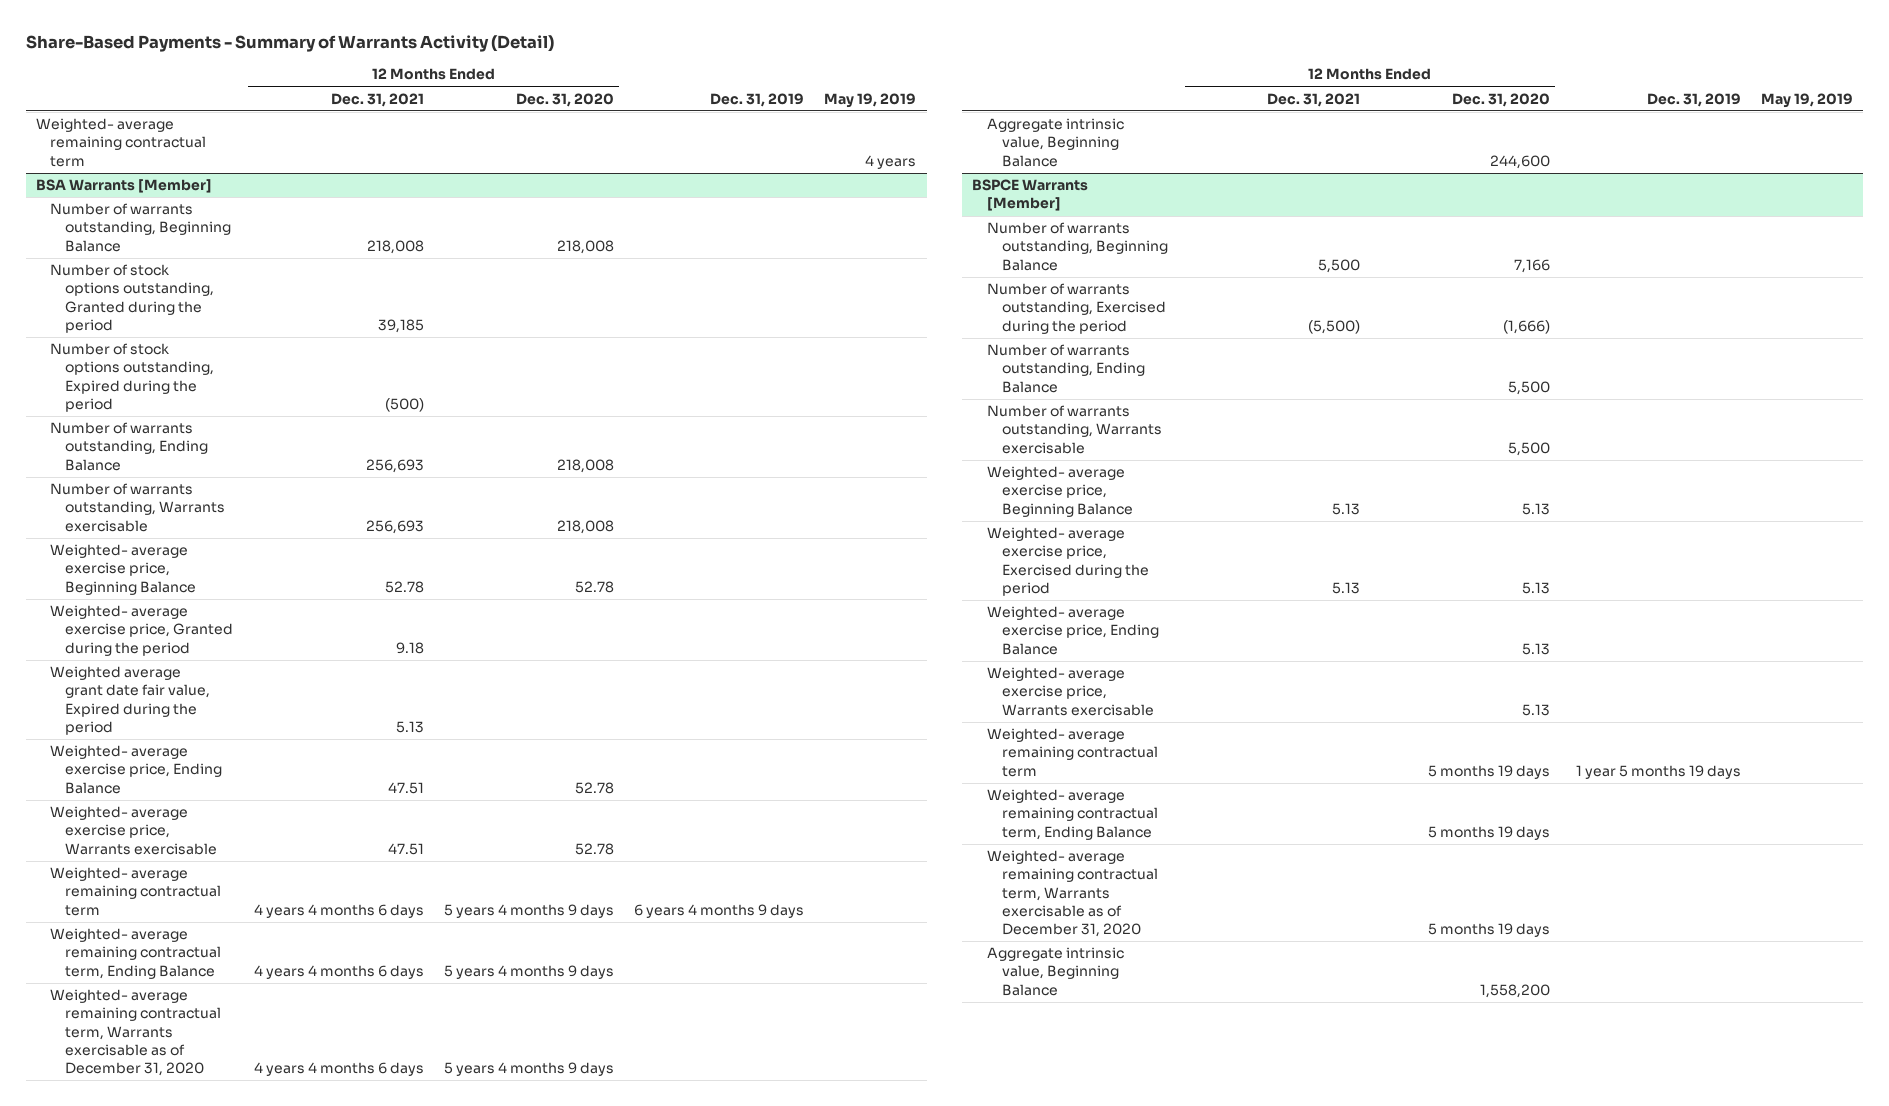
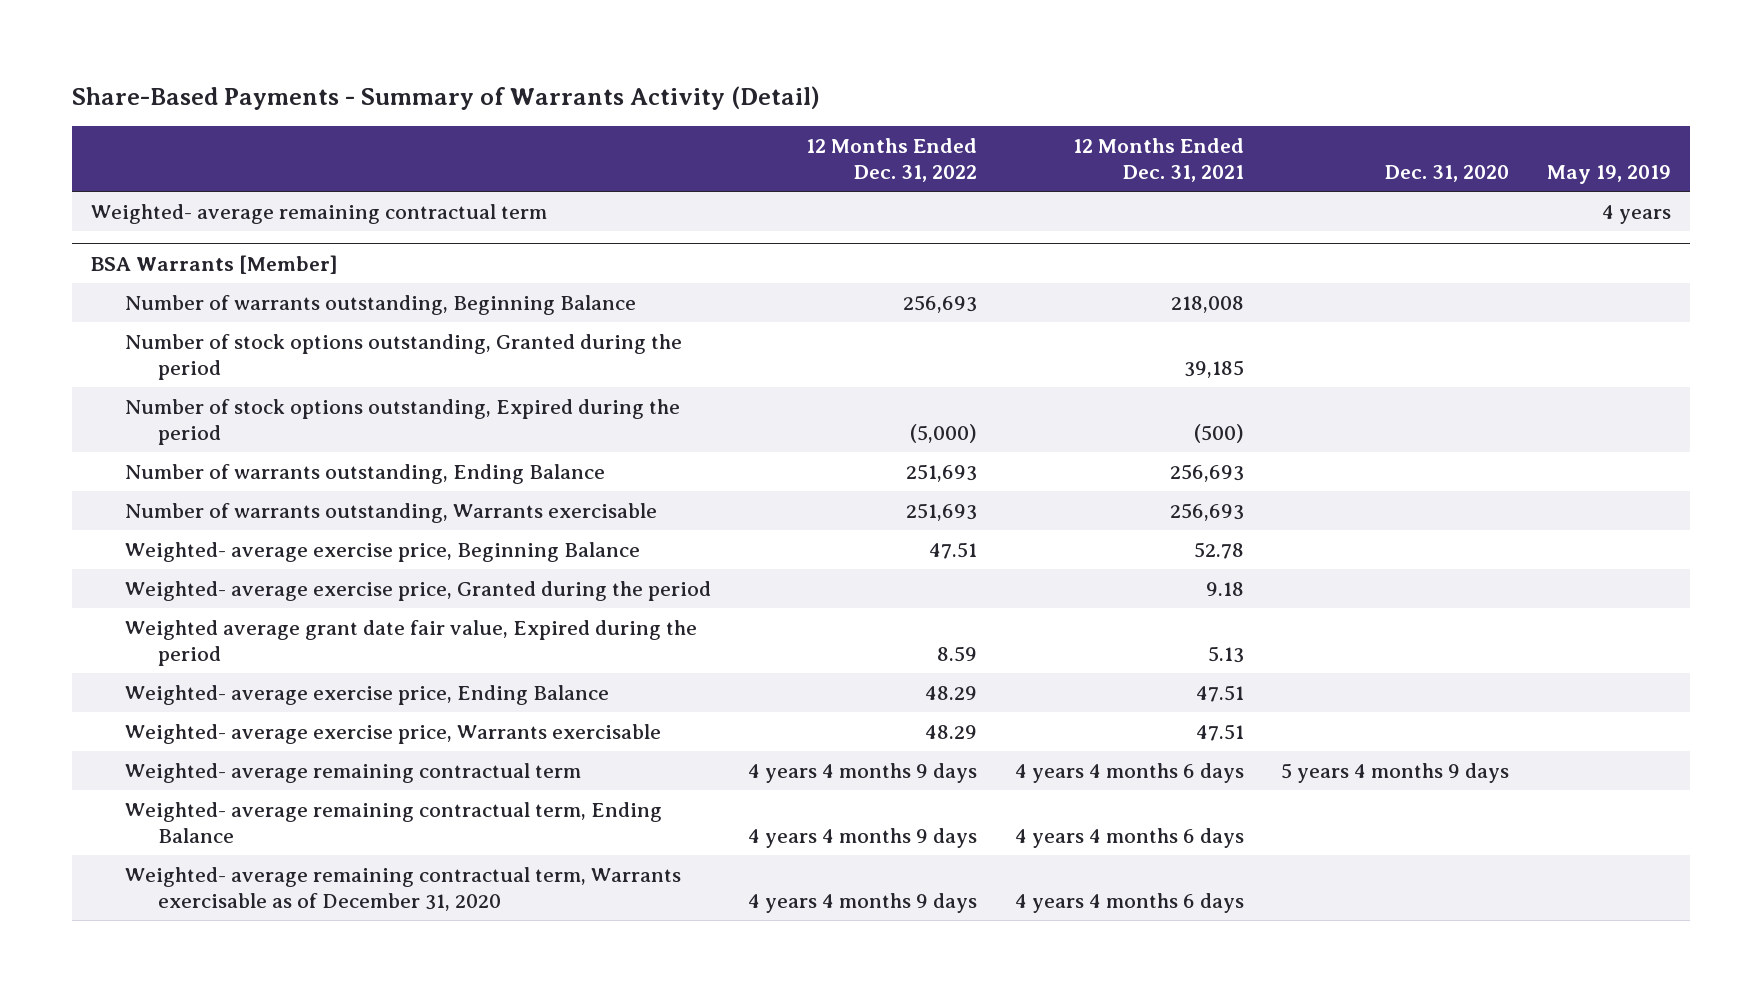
- | 12 Months Ended Dec. 31, 2021 | 12 Months Ended Dec. 31, 2020 | Dec. 31, 2019 | May 19, 2019
+ | 12 Months Ended Dec. 31, 2022 | 12 Months Ended Dec. 31, 2021 | Dec. 31, 2020 | May 19, 2019
@ BSA Warrants [Member]
- Aggregate intrinsic value, Beginning Balance | | 244,600 | |
- BSPCE Warrants [Member]
- Number of warrants outstanding, Beginning Balance | 5,500 | 7,166 | |
- Number of warrants outstanding, Exercised during the period | (5,500) | (1,666) | |
- Number of warrants outstanding, Ending Balance | | 5,500 | |
- Number of warrants outstanding, Warrants exercisable | | 5,500 | |
- Weighted- average exercise price, Beginning Balance | 5.13 | 5.13 | |
- Weighted- average exercise price, Exercised during the period | 5.13 | 5.13 | |
- Weighted- average exercise price, Ending Balance | | 5.13 | |
- Weighted- average exercise price, Warrants exercisable | | 5.13 | |
- Weighted- average remaining contractual term | | 5 months 19 days | 1 year 5 months 19 days |
- Weighted- average remaining contractual term, Ending Balance | | 5 months 19 days | |
- Weighted- average remaining contractual term, Warrants exercisable as of December 31, 2020 | | 5 months 19 days | |
- Aggregate intrinsic value, Beginning Balance | | 1,558,200 | |

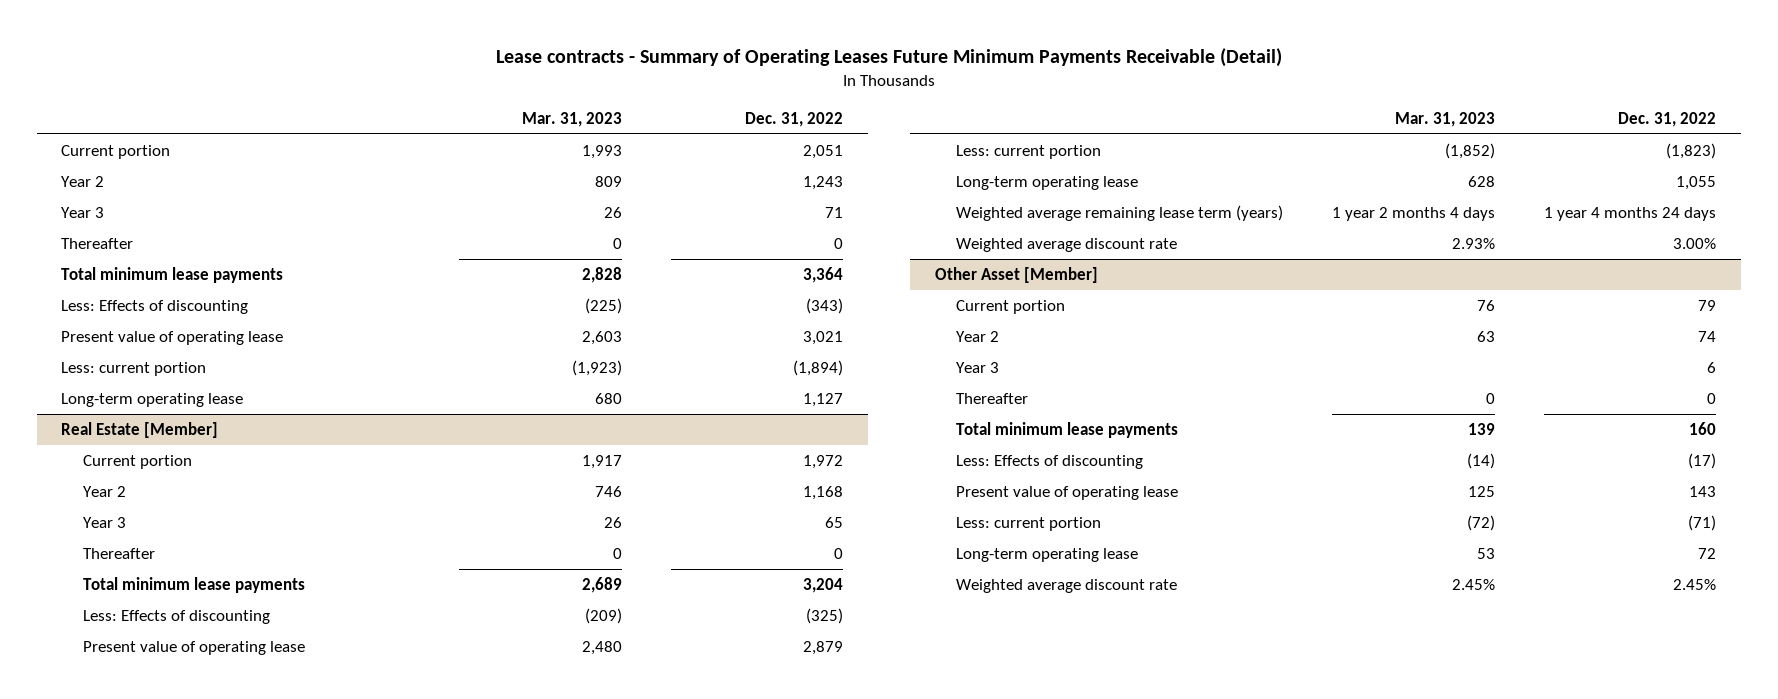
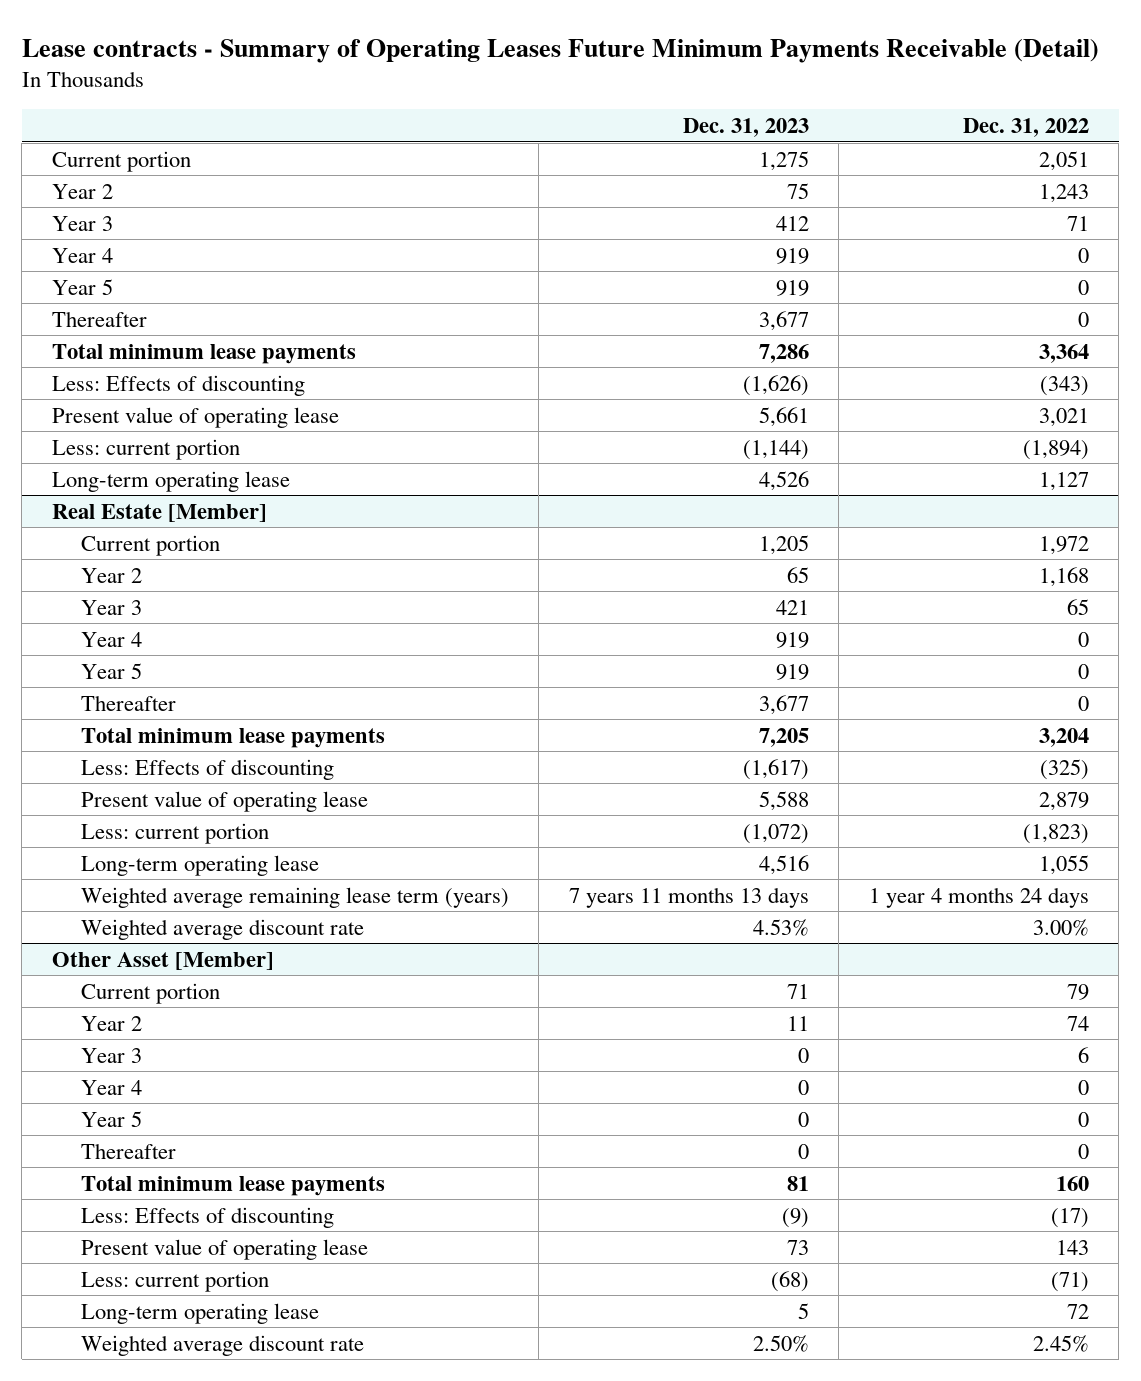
- | Mar. 31, 2023 | Dec. 31, 2022
+ | Dec. 31, 2023 | Dec. 31, 2022
+ Year 4 | 919 | 0
+ Year 5 | 919 | 0
@ Real Estate [Member]
+ Year 4 | 919 | 0
+ Year 5 | 919 | 0
@ Other Asset [Member]
+ Year 4 | 0 | 0
+ Year 5 | 0 | 0

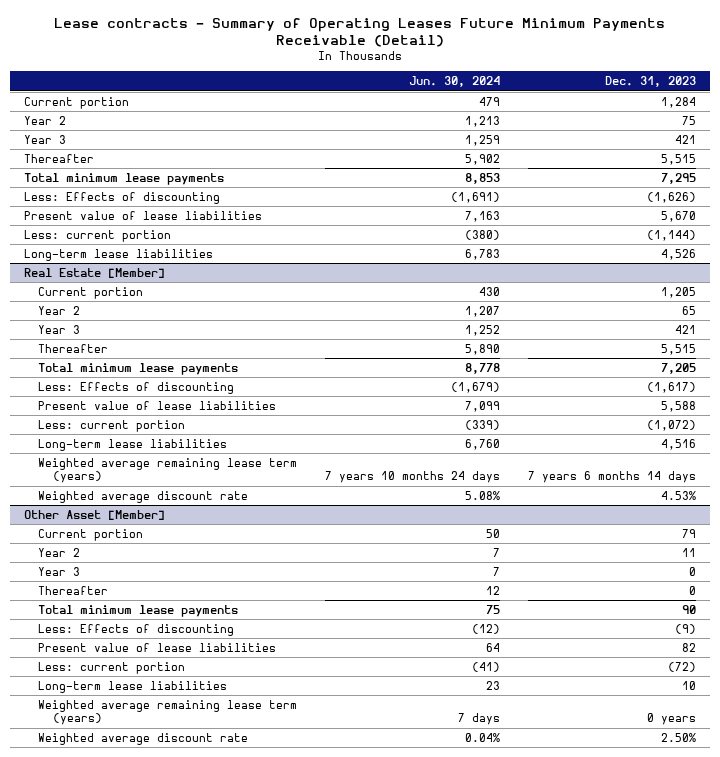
- | Dec. 31, 2023 | Dec. 31, 2022
+ | Jun. 30, 2024 | Dec. 31, 2023
- Current portion | 1,275 | 2,051
+ Current portion | 479 | 1,284
- Year 3 | 412 | 71
- Year 4 | 919 | 0
- Year 5 | 919 | 0
- Thereafter | 3,677 | 0
- Total minimum lease payments | 7,286 | 3,364
+ Year 3 | 1,259 | 421
+ Thereafter | 5,902 | 5,515
+ Total minimum lease payments | 8,853 | 7,295
- Present value of operating lease | 5,661 | 3,021
+ Present value of lease liabilities | 7,163 | 5,670
- Long-term operating lease | 4,526 | 1,127
+ Long-term lease liabilities | 6,783 | 4,526
@ Real Estate [Member]
- Year 4 | 919 | 0
- Year 5 | 919 | 0
- Thereafter | 3,677 | 0
+ Thereafter | 5,890 | 5,515
- Present value of operating lease | 5,588 | 2,879
+ Present value of lease liabilities | 7,099 | 5,588
- Long-term operating lease | 4,516 | 1,055
- Weighted average remaining lease term (years) | 7 years 11 months 13 days | 1 year 4 months 24 days
+ Long-term lease liabilities | 6,760 | 4,516
+ Weighted average remaining lease term (years) | 7 years 10 months 24 days | 7 years 6 months 14 days
@ Other Asset [Member]
- Current portion | 71 | 79
+ Current portion | 50 | 79
- Year 4 | 0 | 0
- Year 5 | 0 | 0
- Total minimum lease payments | 81 | 160
+ Total minimum lease payments | 75 | 90
- Present value of operating lease | 73 | 143
- Less: current portion | (68) | (71)
- Long-term operating lease | 5 | 72
+ Present value of lease liabilities | 64 | 82
+ Less: current portion | (41) | (72)
+ Long-term lease liabilities | 23 | 10
+ Weighted average remaining lease term (years) | 7 days | 0 years

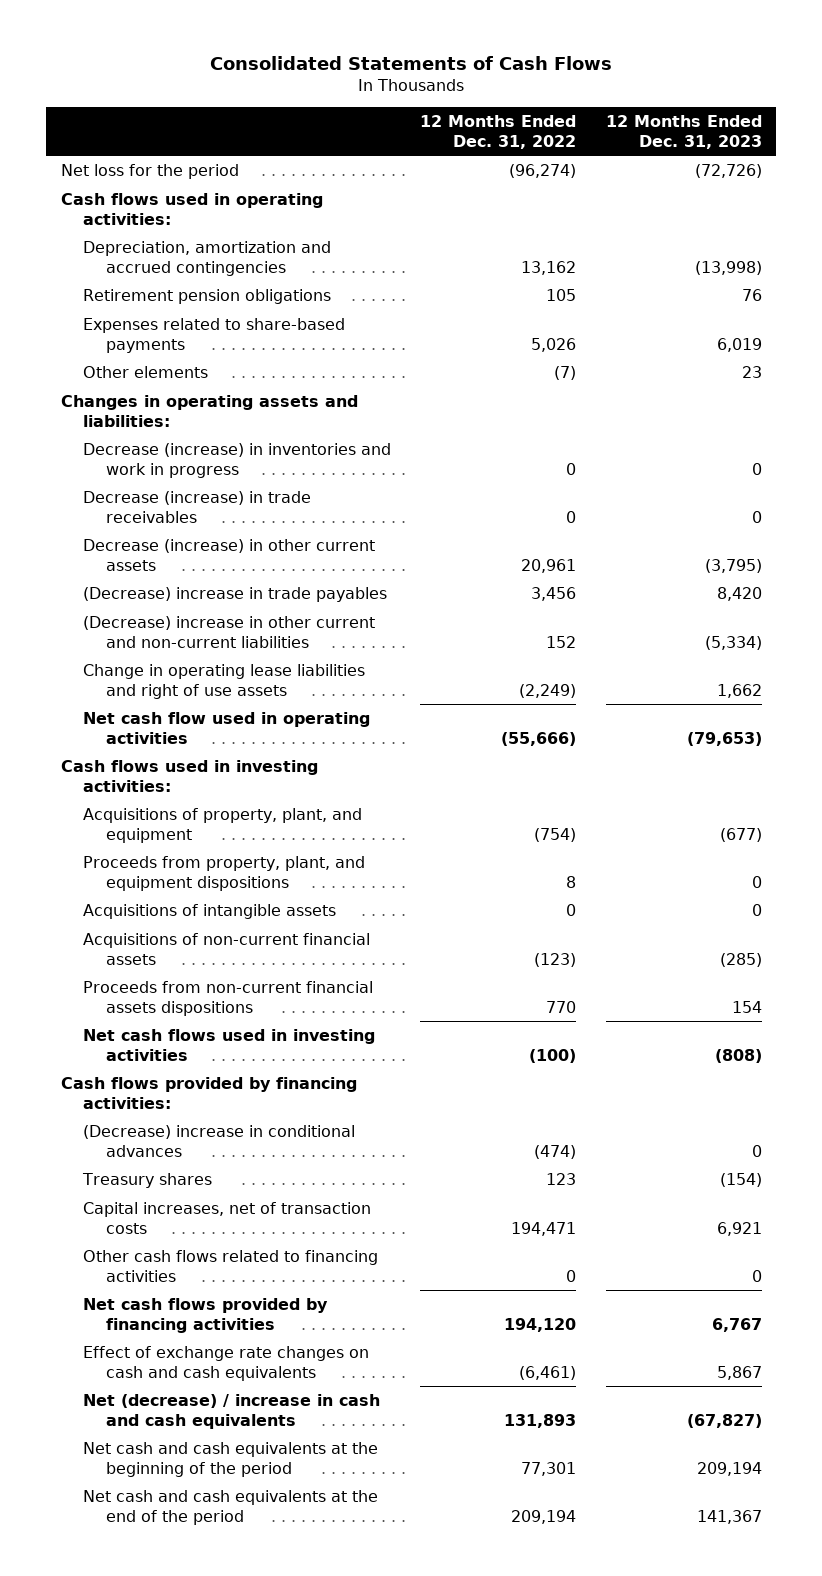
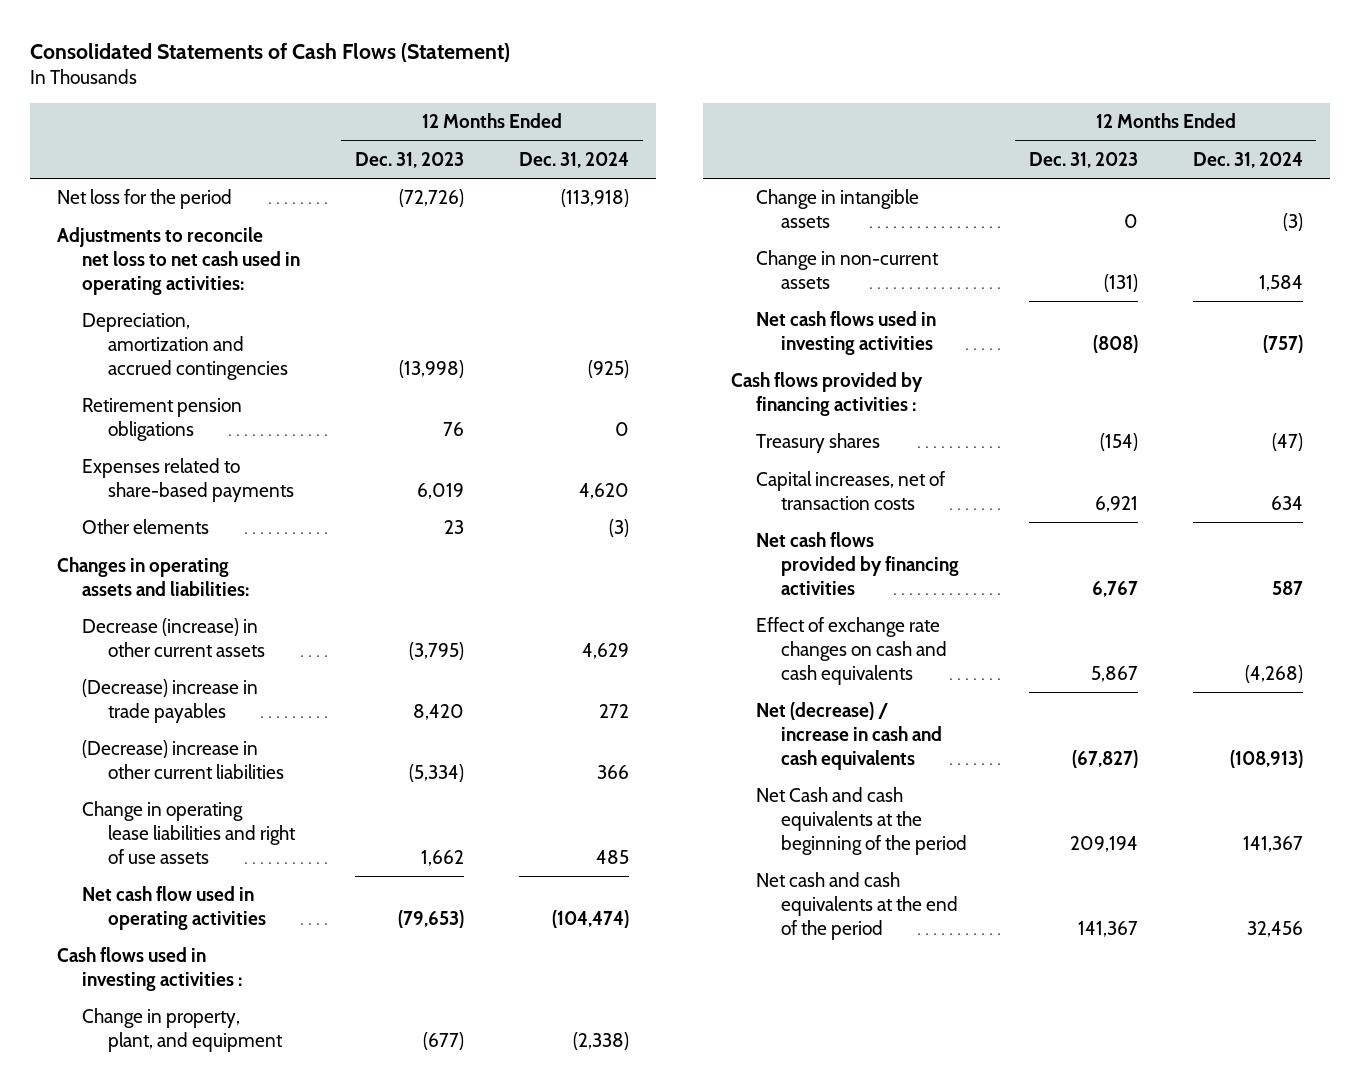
- Consolidated Statements of Cash Flows
+ Consolidated Statements of Cash Flows (Statement)
- | 12 Months Ended Dec. 31, 2022 | 12 Months Ended Dec. 31, 2023
+ | 12 Months Ended Dec. 31, 2023 | 12 Months Ended Dec. 31, 2024
- Cash flows used in operating activities:
+ Adjustments to reconcile net loss to net cash used in operating activities:
- Decrease (increase) in inventories and work in progress | 0 | 0
- Decrease (increase) in trade receivables | 0 | 0
- (Decrease) increase in other current and non-current liabilities | 152 | (5,334)
+ (Decrease) increase in other current liabilities | (5,334) | 366
- Cash flows used in investing activities:
- Acquisitions of property, plant, and equipment | (754) | (677)
- Proceeds from property, plant, and equipment dispositions | 8 | 0
- Acquisitions of intangible assets | 0 | 0
- Acquisitions of non-current financial assets | (123) | (285)
- Proceeds from non-current financial assets dispositions | 770 | 154
+ Cash flows used in investing activities :
+ Change in property, plant, and equipment | (677) | (2,338)
+ Change in intangible assets | 0 | (3)
+ Change in non-current assets | (131) | 1,584
- Cash flows provided by financing activities:
- (Decrease) increase in conditional advances | (474) | 0
+ Cash flows provided by financing activities :
- Other cash flows related to financing activities | 0 | 0
- Net cash and cash equivalents at the beginning of the period | 77,301 | 209,194
+ Net Cash and cash equivalents at the beginning of the period | 209,194 | 141,367

